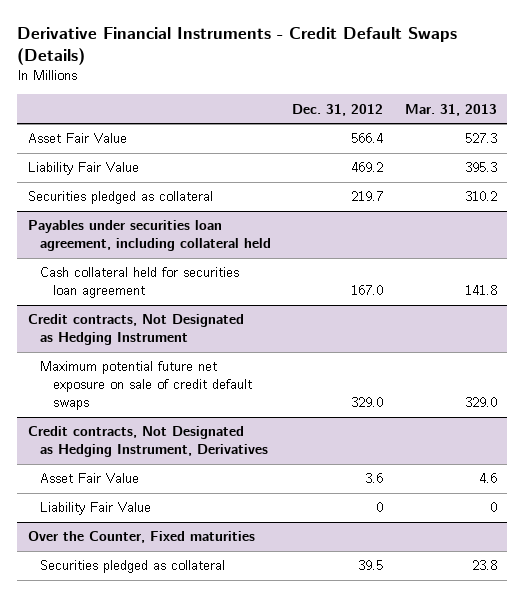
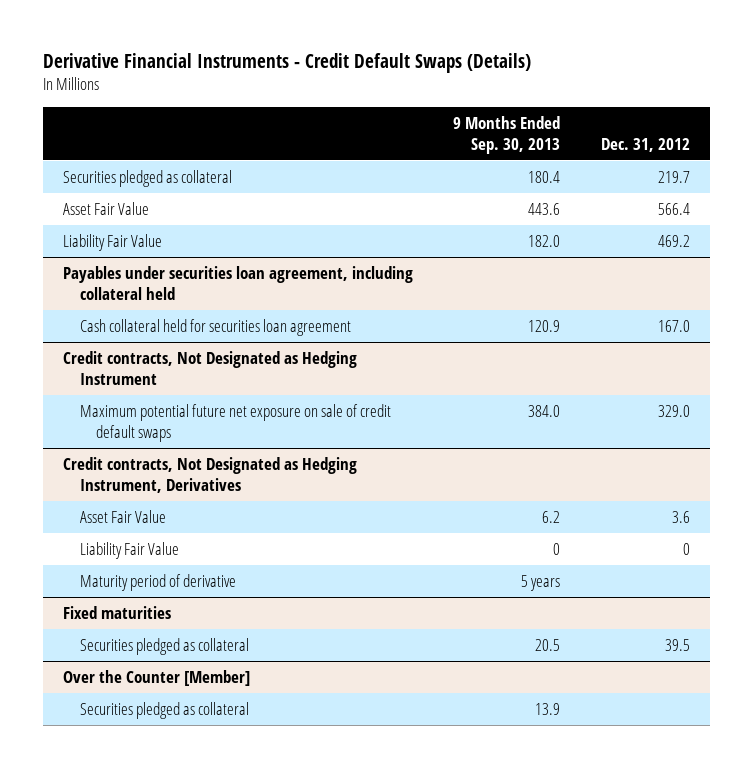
- | Dec. 31, 2012 | Mar. 31, 2013
+ | 9 Months Ended Sep. 30, 2013 | Dec. 31, 2012
moved up: Securities pledged as collateral | 180.4 | 219.7
- Over the Counter, Fixed maturities
@ Credit contracts, Not Designated as Hedging Instrument, Derivatives
+ Maturity period of derivative | 5 years |
+ Fixed maturities
+ Over the Counter [Member]
+ Securities pledged as collateral | 13.9 |

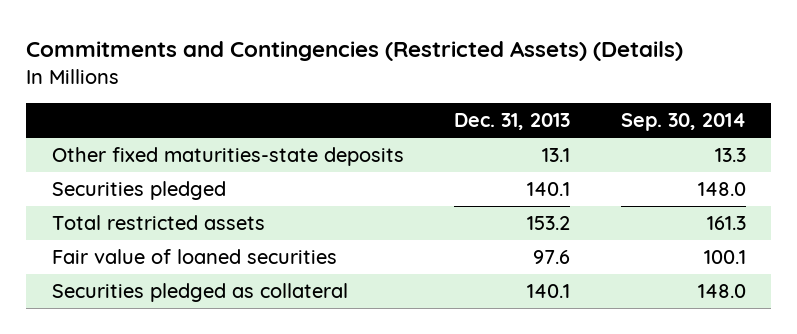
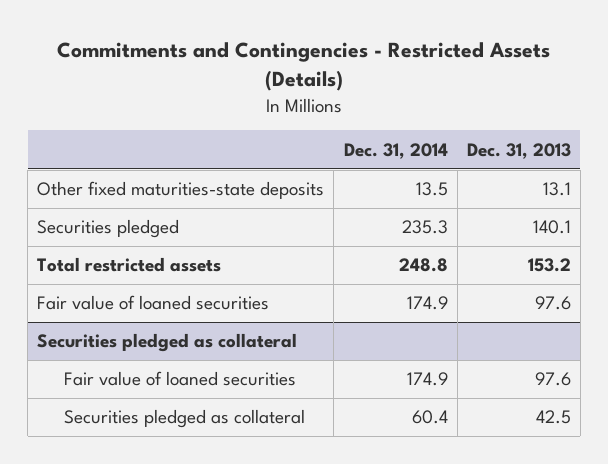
- Commitments and Contingencies (Restricted Assets) (Details)
+ Commitments and Contingencies - Restricted Assets (Details)
- | Dec. 31, 2013 | Sep. 30, 2014
+ | Dec. 31, 2014 | Dec. 31, 2013
- Securities pledged as collateral | 140.1 | 148.0
+ Securities pledged as collateral
+ Fair value of loaned securities | 174.9 | 97.6
+ Securities pledged as collateral | 60.4 | 42.5

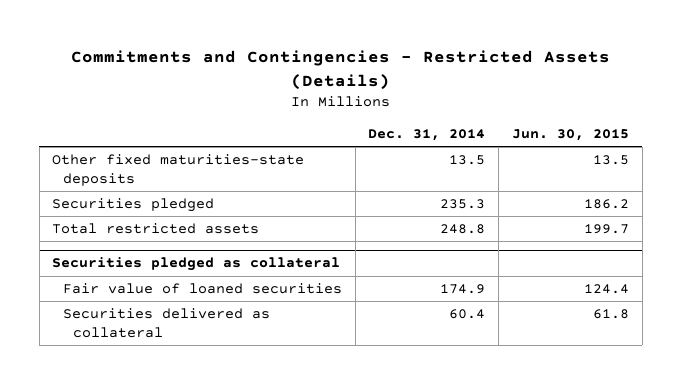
- | Dec. 31, 2014 | Dec. 31, 2013
+ | Dec. 31, 2014 | Jun. 30, 2015
- Fair value of loaned securities | 174.9 | 97.6
@ Securities pledged as collateral
- Securities pledged as collateral | 60.4 | 42.5
+ Securities delivered as collateral | 60.4 | 61.8

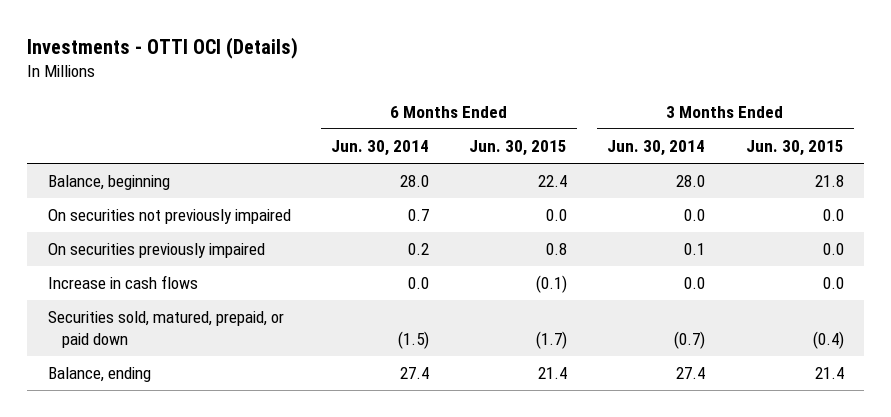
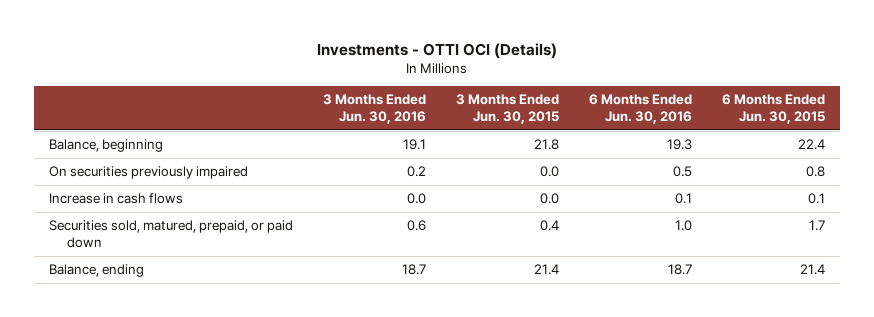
- | 6 Months Ended Jun. 30, 2014 | 6 Months Ended Jun. 30, 2015 | 3 Months Ended Jun. 30, 2014 | 3 Months Ended Jun. 30, 2015
+ | 3 Months Ended Jun. 30, 2016 | 3 Months Ended Jun. 30, 2015 | 6 Months Ended Jun. 30, 2016 | 6 Months Ended Jun. 30, 2015
- On securities not previously impaired | 0.7 | 0.0 | 0.0 | 0.0
- Increase in cash flows | 0.0 | (0.1) | 0.0 | 0.0
- Securities sold, matured, prepaid, or paid down | (1.5) | (1.7) | (0.7) | (0.4)
+ Increase in cash flows | 0.0 | 0.0 | 0.1 | 0.1
+ Securities sold, matured, prepaid, or paid down | 0.6 | 0.4 | 1.0 | 1.7

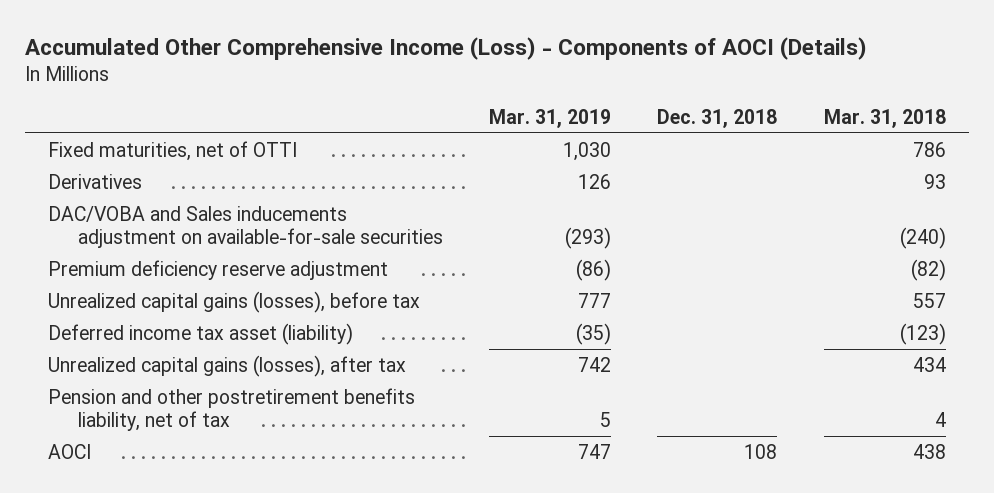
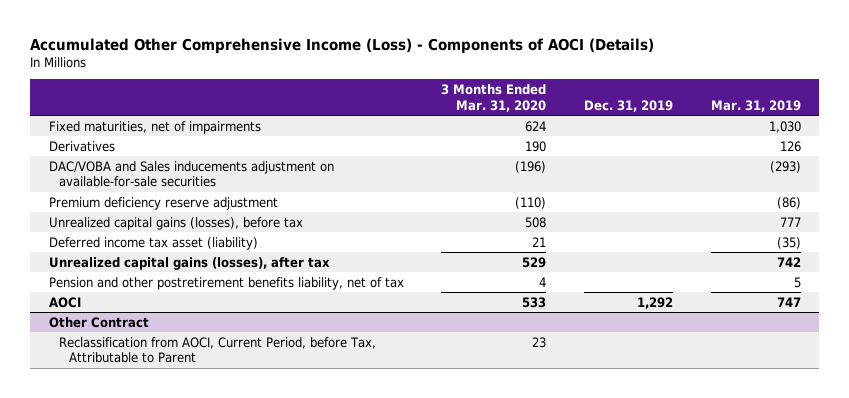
- | Mar. 31, 2019 | Dec. 31, 2018 | Mar. 31, 2018
+ | 3 Months Ended Mar. 31, 2020 | Dec. 31, 2019 | Mar. 31, 2019
- Fixed maturities, net of OTTI | 1,030 | | 786
+ Fixed maturities, net of impairments | 624 | | 1,030
+ Other Contract
+ Reclassification from AOCI, Current Period, before Tax, Attributable to Parent | 23 | |

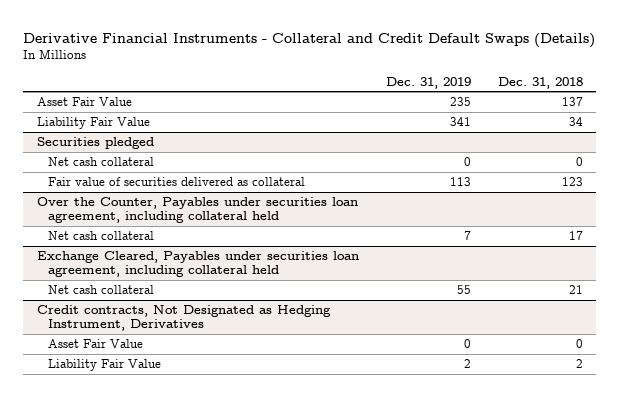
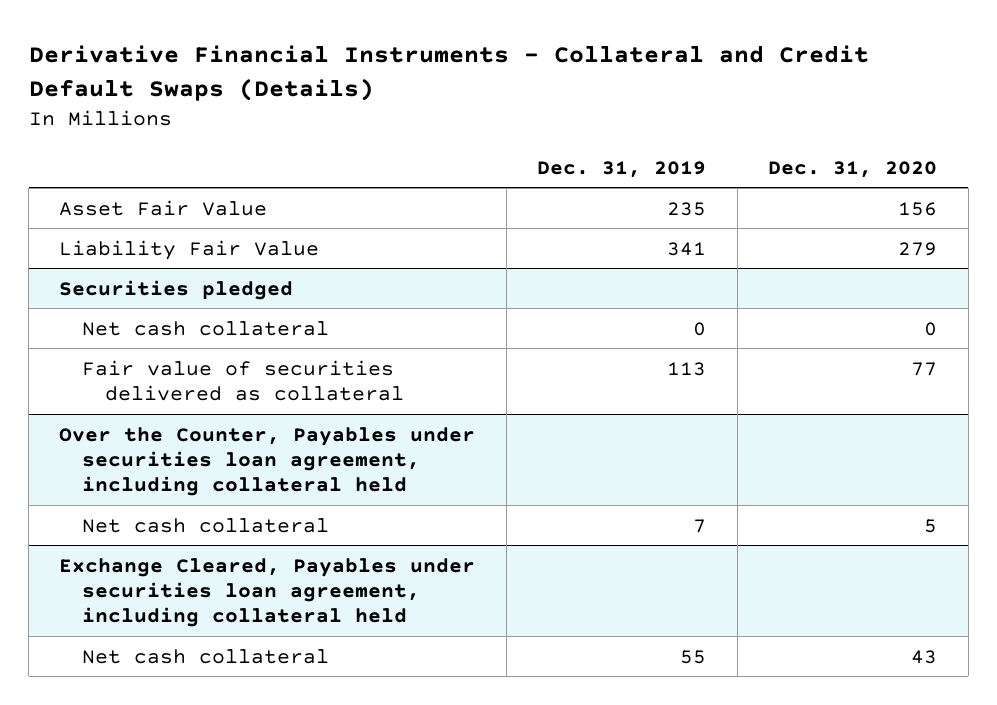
- | Dec. 31, 2019 | Dec. 31, 2018
+ | Dec. 31, 2019 | Dec. 31, 2020
- Credit contracts, Not Designated as Hedging Instrument, Derivatives
- Asset Fair Value | 0 | 0
- Liability Fair Value | 2 | 2

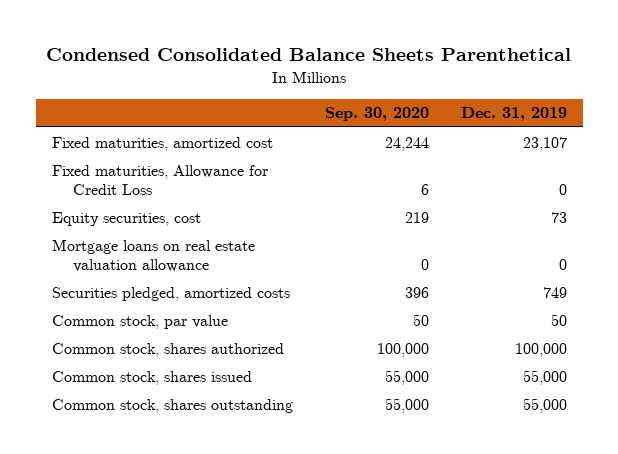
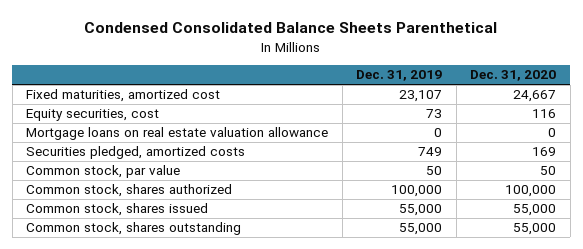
- | Sep. 30, 2020 | Dec. 31, 2019
+ | Dec. 31, 2019 | Dec. 31, 2020
- Fixed maturities, Allowance for Credit Loss | 6 | 0

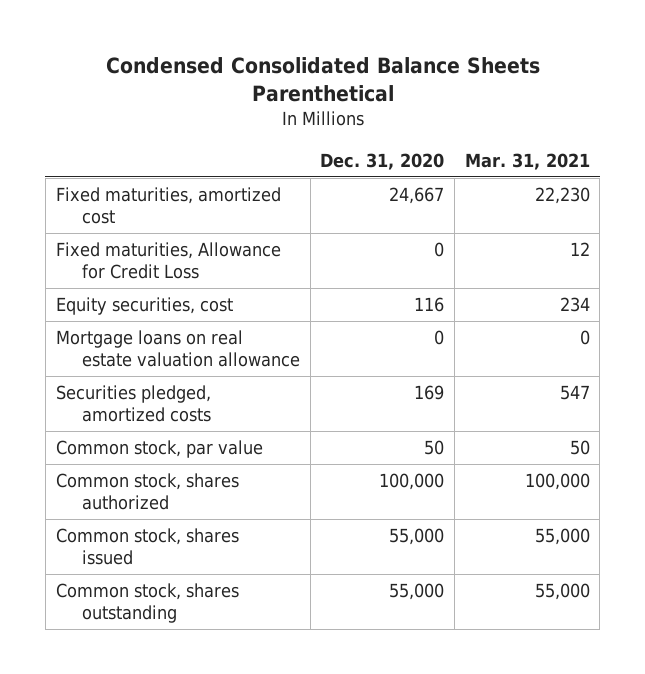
- | Dec. 31, 2019 | Dec. 31, 2020
+ | Dec. 31, 2020 | Mar. 31, 2021
+ Fixed maturities, Allowance for Credit Loss | 0 | 12

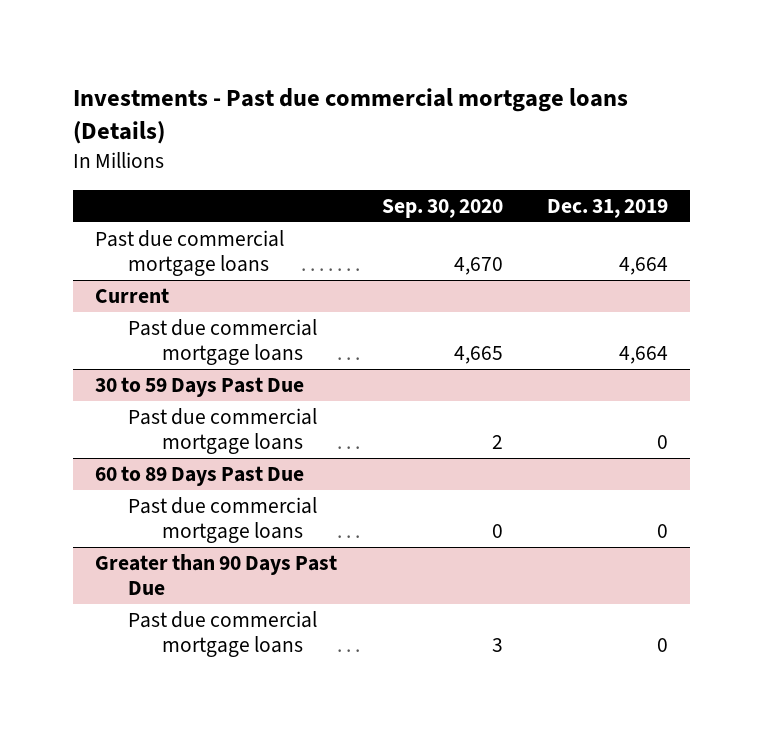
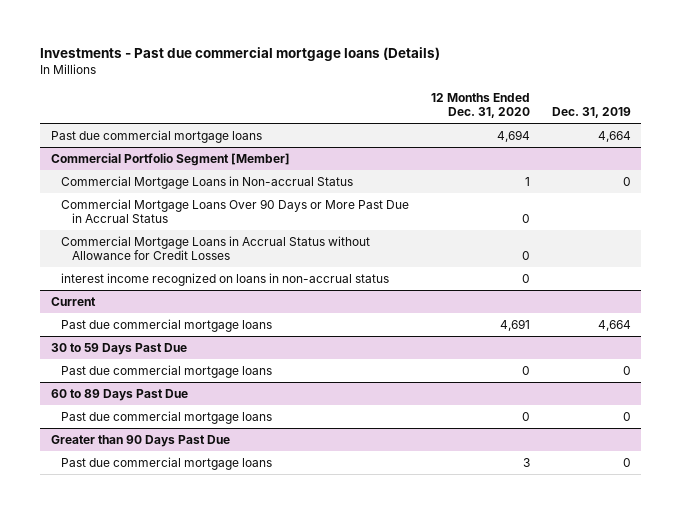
- | Sep. 30, 2020 | Dec. 31, 2019
+ | 12 Months Ended Dec. 31, 2020 | Dec. 31, 2019
+ Commercial Portfolio Segment [Member]
+ Commercial Mortgage Loans in Non-accrual Status | 1 | 0
+ Commercial Mortgage Loans Over 90 Days or More Past Due in Accrual Status | 0 |
+ Commercial Mortgage Loans in Accrual Status without Allowance for Credit Losses | 0 |
+ interest income recognized on loans in non-accrual status | 0 |

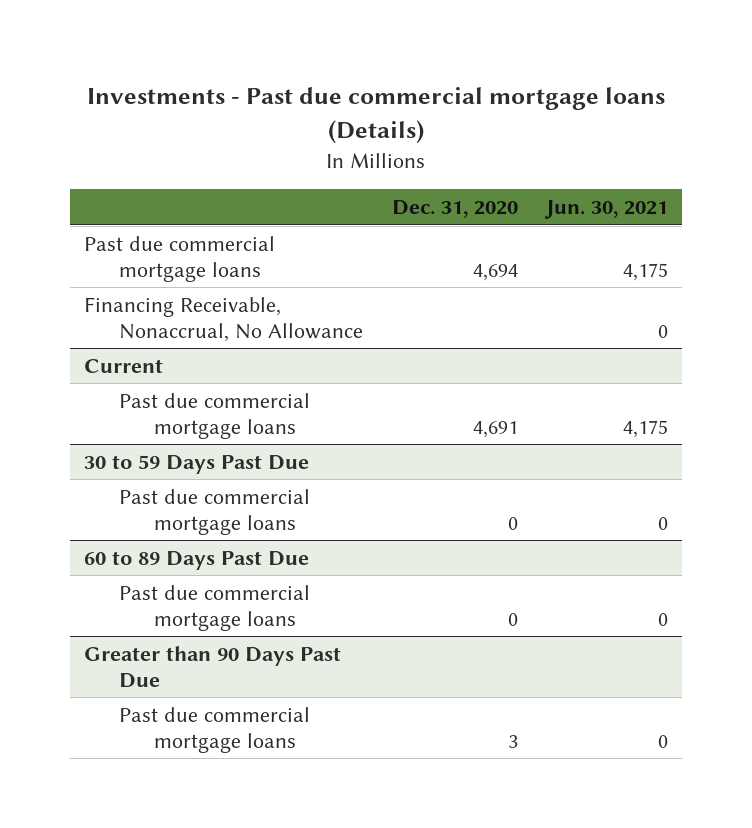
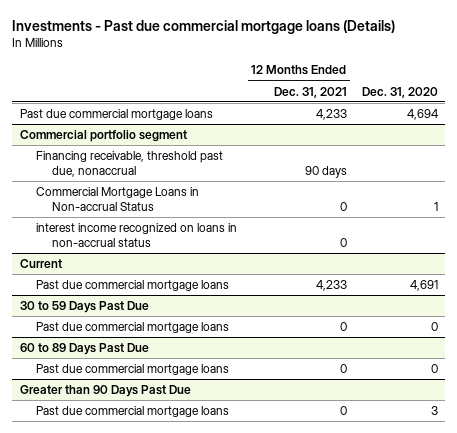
- | Dec. 31, 2020 | Jun. 30, 2021
+ | 12 Months Ended Dec. 31, 2021 | Dec. 31, 2020
- Financing Receivable, Nonaccrual, No Allowance | | 0
+ Commercial portfolio segment
+ Financing receivable, threshold past due, nonaccrual | 90 days |
+ Commercial Mortgage Loans in Non-accrual Status | 0 | 1
+ interest income recognized on loans in non-accrual status | 0 |

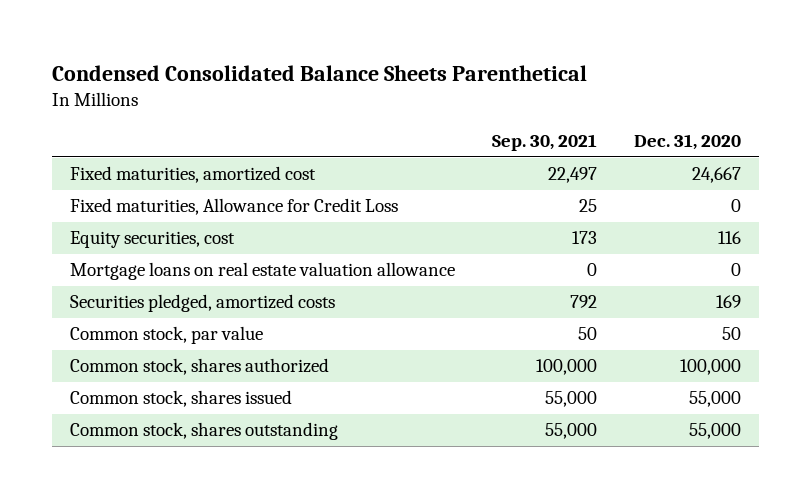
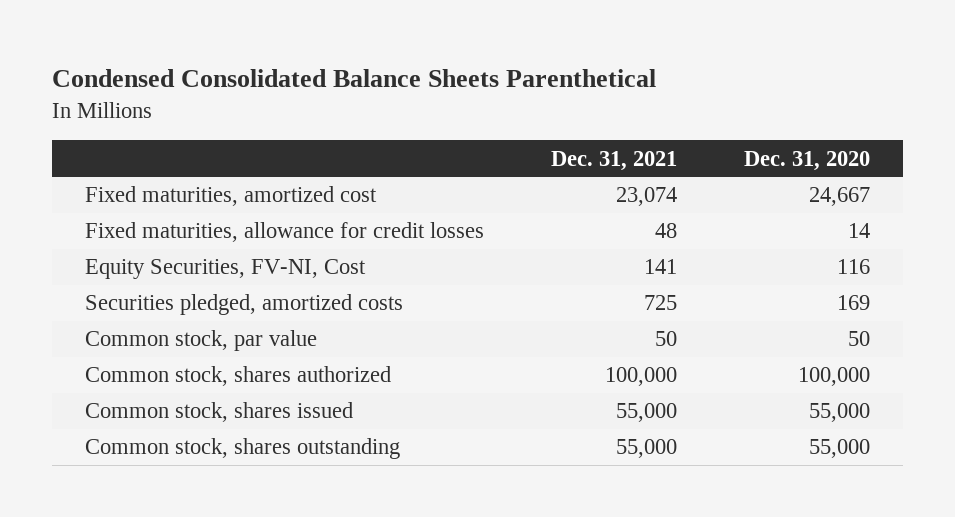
- | Sep. 30, 2021 | Dec. 31, 2020
+ | Dec. 31, 2021 | Dec. 31, 2020
- Fixed maturities, Allowance for Credit Loss | 25 | 0
- Equity securities, cost | 173 | 116
- Mortgage loans on real estate valuation allowance | 0 | 0
+ Fixed maturities, allowance for credit losses | 48 | 14
+ Equity Securities, FV-NI, Cost | 141 | 116

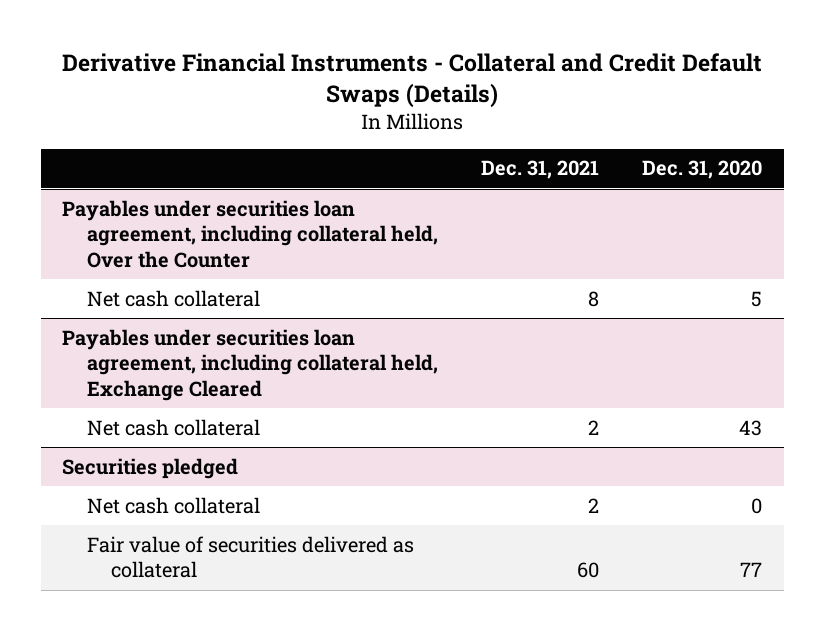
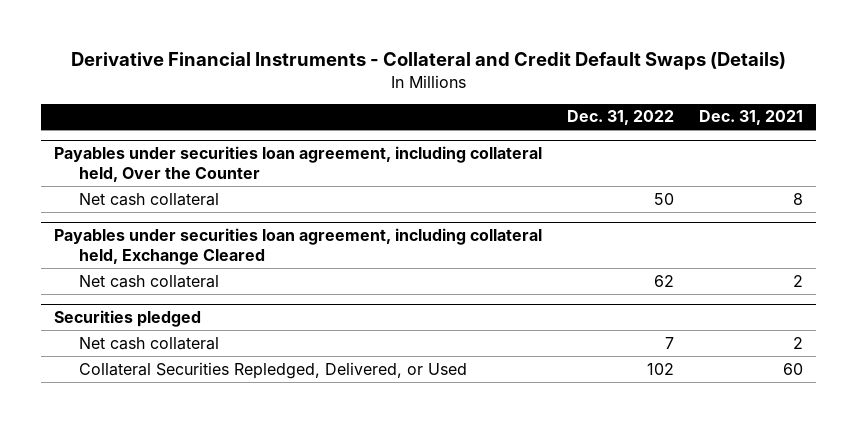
- | Dec. 31, 2021 | Dec. 31, 2020
+ | Dec. 31, 2022 | Dec. 31, 2021
@ Securities pledged
- Fair value of securities delivered as collateral | 60 | 77
+ Collateral Securities Repledged, Delivered, or Used | 102 | 60

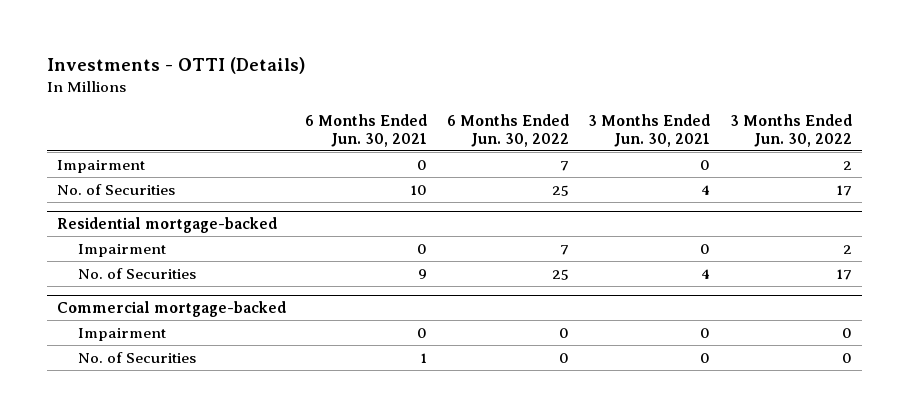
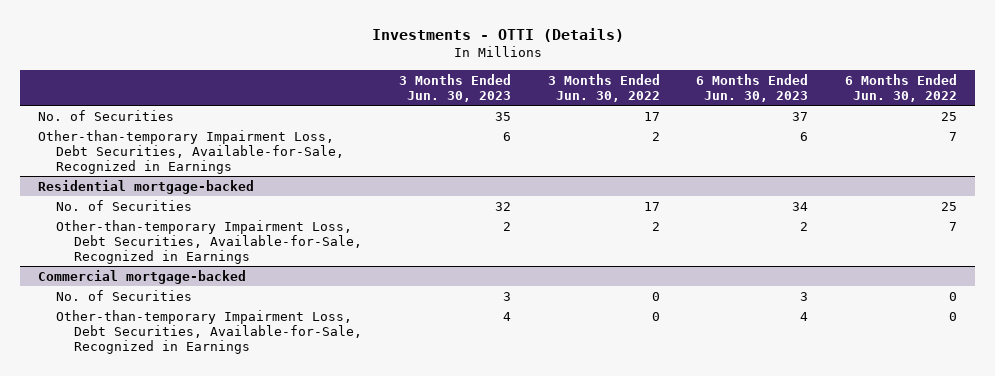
- | 6 Months Ended Jun. 30, 2021 | 6 Months Ended Jun. 30, 2022 | 3 Months Ended Jun. 30, 2021 | 3 Months Ended Jun. 30, 2022
+ | 3 Months Ended Jun. 30, 2023 | 3 Months Ended Jun. 30, 2022 | 6 Months Ended Jun. 30, 2023 | 6 Months Ended Jun. 30, 2022
- Impairment | 0 | 7 | 0 | 2
+ Other-than-temporary Impairment Loss, Debt Securities, Available-for-Sale, Recognized in Earnings | 6 | 2 | 6 | 7
@ Residential mortgage-backed
- Impairment | 0 | 7 | 0 | 2
+ Other-than-temporary Impairment Loss, Debt Securities, Available-for-Sale, Recognized in Earnings | 2 | 2 | 2 | 7
@ Commercial mortgage-backed
- Impairment | 0 | 0 | 0 | 0
+ Other-than-temporary Impairment Loss, Debt Securities, Available-for-Sale, Recognized in Earnings | 4 | 0 | 4 | 0

